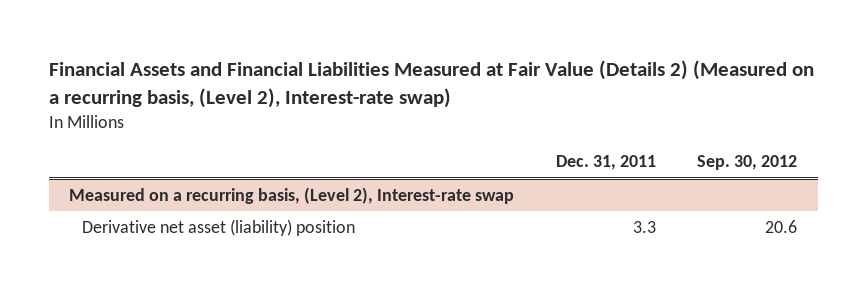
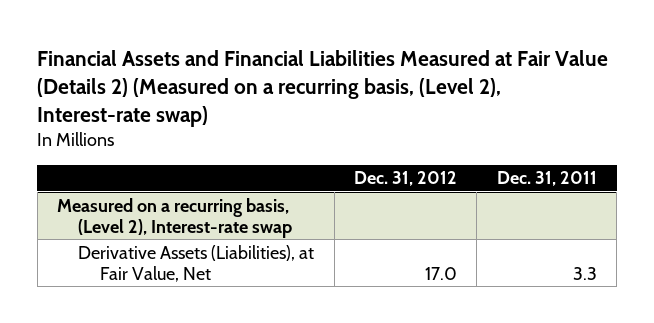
- | Dec. 31, 2011 | Sep. 30, 2012
+ | Dec. 31, 2012 | Dec. 31, 2011
@ Measured on a recurring basis, (Level 2), Interest-rate swap
- Derivative net asset (liability) position | 3.3 | 20.6
+ Derivative Assets (Liabilities), at Fair Value, Net | 17.0 | 3.3

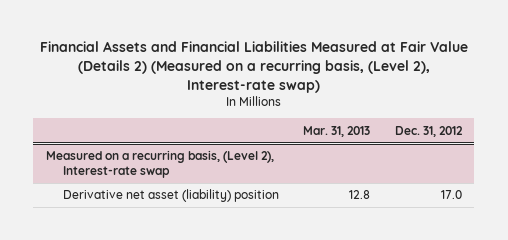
- | Dec. 31, 2012 | Dec. 31, 2011
+ | Mar. 31, 2013 | Dec. 31, 2012
@ Measured on a recurring basis, (Level 2), Interest-rate swap
- Derivative Assets (Liabilities), at Fair Value, Net | 17.0 | 3.3
+ Derivative net asset (liability) position | 12.8 | 17.0

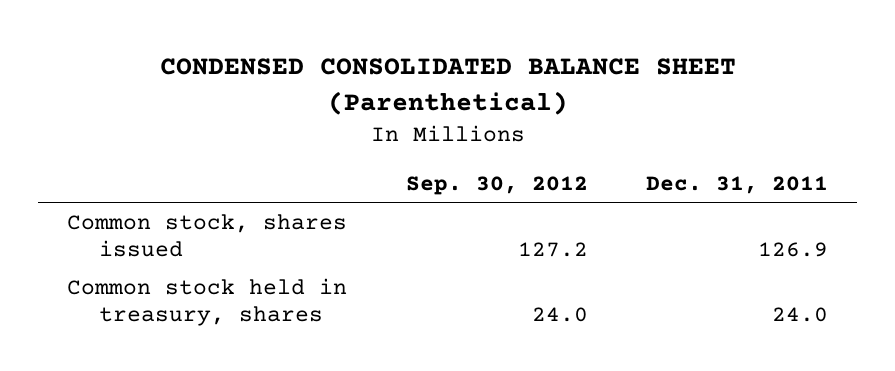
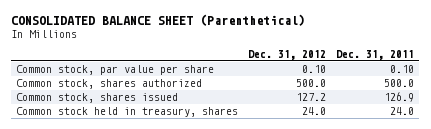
- CONDENSED CONSOLIDATED BALANCE SHEET (Parenthetical)
+ CONSOLIDATED BALANCE SHEET (Parenthetical)
- | Sep. 30, 2012 | Dec. 31, 2011
+ | Dec. 31, 2012 | Dec. 31, 2011
+ Common stock, par value per share | 0.10 | 0.10
+ Common stock, shares authorized | 500.0 | 500.0

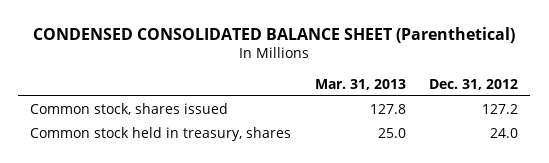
- CONSOLIDATED BALANCE SHEET (Parenthetical)
+ CONDENSED CONSOLIDATED BALANCE SHEET (Parenthetical)
- | Dec. 31, 2012 | Dec. 31, 2011
+ | Mar. 31, 2013 | Dec. 31, 2012
- Common stock, par value per share | 0.10 | 0.10
- Common stock, shares authorized | 500.0 | 500.0

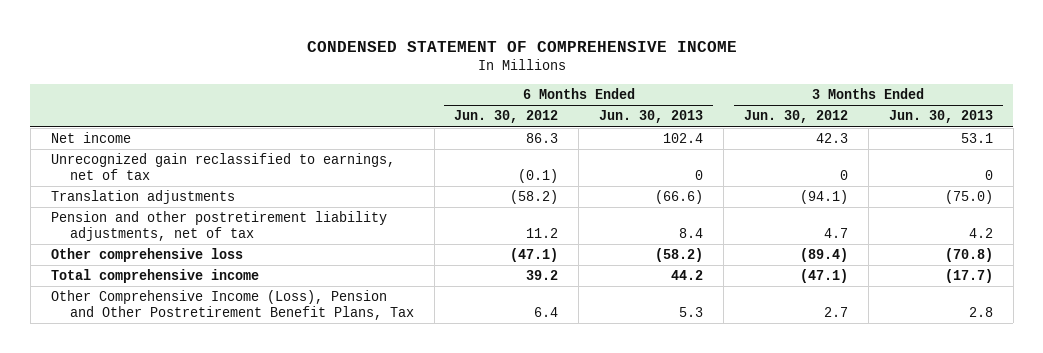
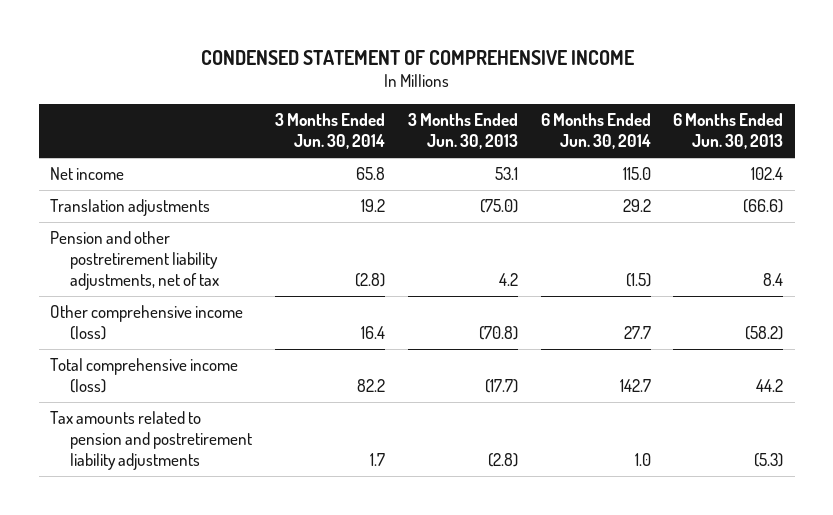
- | 6 Months Ended Jun. 30, 2012 | 6 Months Ended Jun. 30, 2013 | 3 Months Ended Jun. 30, 2012 | 3 Months Ended Jun. 30, 2013
+ | 3 Months Ended Jun. 30, 2014 | 3 Months Ended Jun. 30, 2013 | 6 Months Ended Jun. 30, 2014 | 6 Months Ended Jun. 30, 2013
- Unrecognized gain reclassified to earnings, net of tax | (0.1) | 0 | 0 | 0
- Other comprehensive loss | (47.1) | (58.2) | (89.4) | (70.8)
- Total comprehensive income | 39.2 | 44.2 | (47.1) | (17.7)
- Other Comprehensive Income (Loss), Pension and Other Postretirement Benefit Plans, Tax | 6.4 | 5.3 | 2.7 | 2.8
+ Other comprehensive income (loss) | 16.4 | (70.8) | 27.7 | (58.2)
+ Total comprehensive income (loss) | 82.2 | (17.7) | 142.7 | 44.2
+ Tax amounts related to pension and postretirement liability adjustments | 1.7 | (2.8) | 1.0 | (5.3)

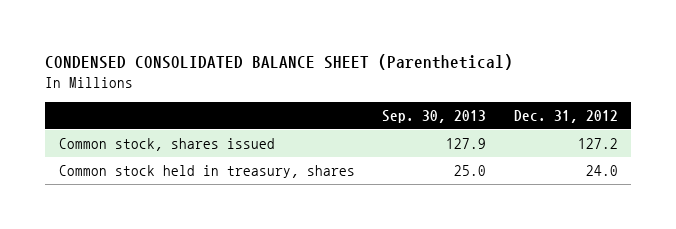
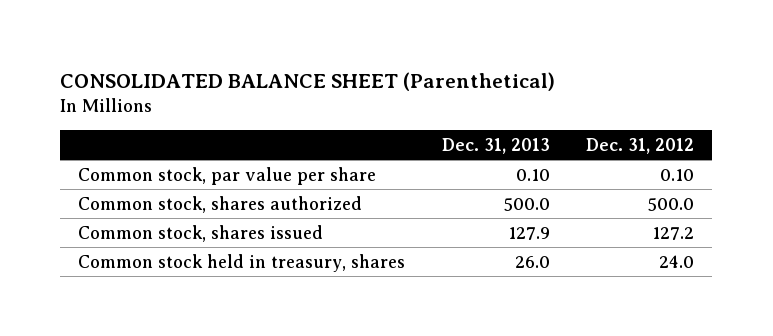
- CONDENSED CONSOLIDATED BALANCE SHEET (Parenthetical)
+ CONSOLIDATED BALANCE SHEET (Parenthetical)
- | Sep. 30, 2013 | Dec. 31, 2012
+ | Dec. 31, 2013 | Dec. 31, 2012
+ Common stock, par value per share | 0.10 | 0.10
+ Common stock, shares authorized | 500.0 | 500.0

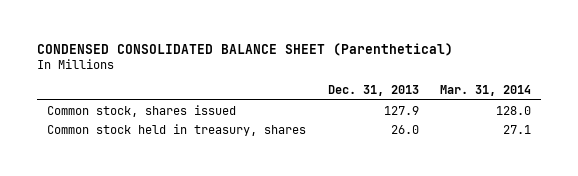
- CONSOLIDATED BALANCE SHEET (Parenthetical)
+ CONDENSED CONSOLIDATED BALANCE SHEET (Parenthetical)
- | Dec. 31, 2013 | Dec. 31, 2012
+ | Dec. 31, 2013 | Mar. 31, 2014
- Common stock, par value per share | 0.10 | 0.10
- Common stock, shares authorized | 500.0 | 500.0

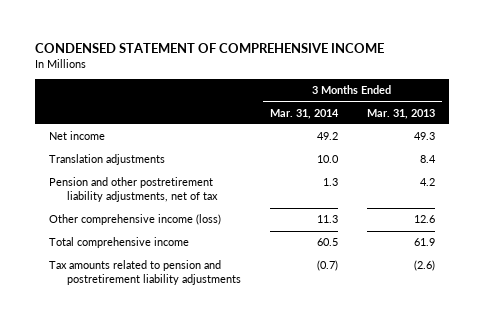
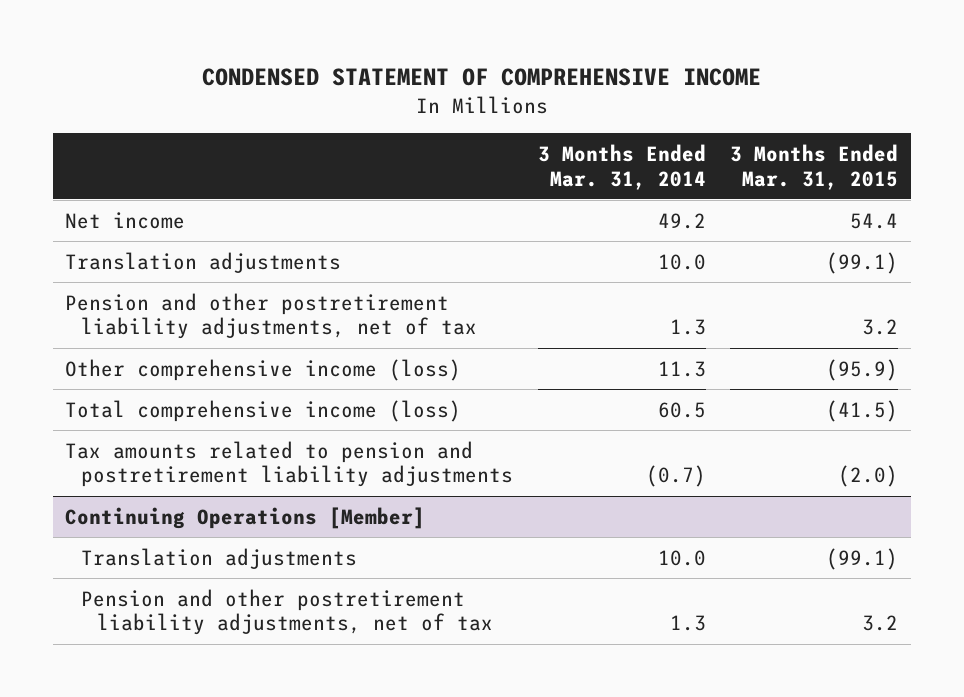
- | 3 Months Ended Mar. 31, 2014 | 3 Months Ended Mar. 31, 2013
+ | 3 Months Ended Mar. 31, 2014 | 3 Months Ended Mar. 31, 2015
- Total comprehensive income | 60.5 | 61.9
+ Total comprehensive income (loss) | 60.5 | (41.5)
+ Continuing Operations [Member]
+ Translation adjustments | 10.0 | (99.1)
+ Pension and other postretirement liability adjustments, net of tax | 1.3 | 3.2

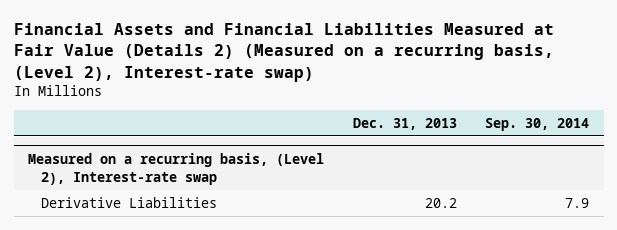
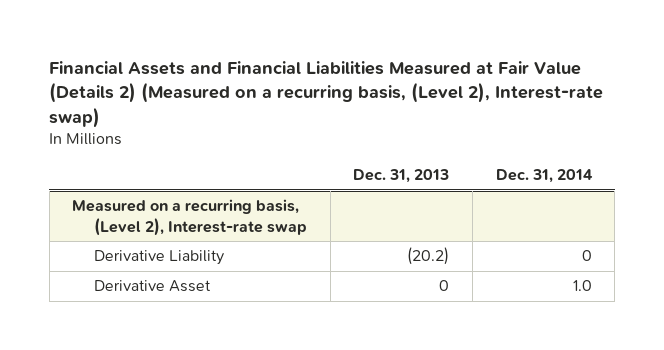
- | Dec. 31, 2013 | Sep. 30, 2014
+ | Dec. 31, 2013 | Dec. 31, 2014
@ Measured on a recurring basis, (Level 2), Interest-rate swap
- Derivative Liabilities | 20.2 | 7.9
+ Derivative Liability | (20.2) | 0
+ Derivative Asset | 0 | 1.0

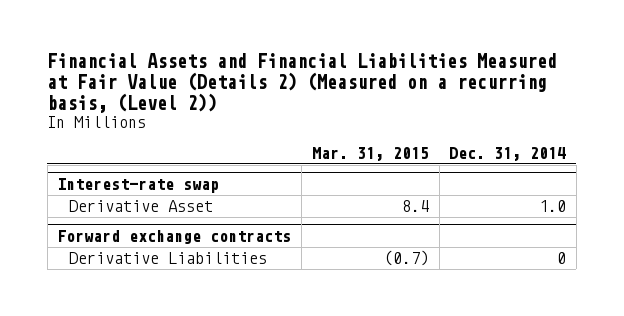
- Financial Assets and Financial Liabilities Measured at Fair Value (Details 2) (Measured on a recurring basis, (Level 2), Interest-rate swap)
+ Financial Assets and Financial Liabilities Measured at Fair Value (Details 2) (Measured on a recurring basis, (Level 2))
- | Dec. 31, 2013 | Dec. 31, 2014
+ | Mar. 31, 2015 | Dec. 31, 2014
- Measured on a recurring basis, (Level 2), Interest-rate swap
- Derivative Liability | (20.2) | 0
+ Interest-rate swap
+ Forward exchange contracts
+ Derivative Liabilities | (0.7) | 0

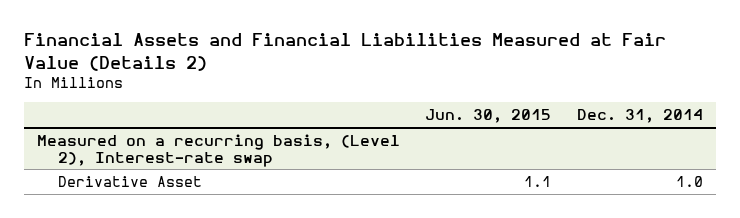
- Financial Assets and Financial Liabilities Measured at Fair Value (Details 2) (Measured on a recurring basis, (Level 2))
+ Financial Assets and Financial Liabilities Measured at Fair Value (Details 2)
- | Mar. 31, 2015 | Dec. 31, 2014
+ | Jun. 30, 2015 | Dec. 31, 2014
- Interest-rate swap
+ Measured on a recurring basis, (Level 2), Interest-rate swap
- Forward exchange contracts
- Derivative Liabilities | (0.7) | 0

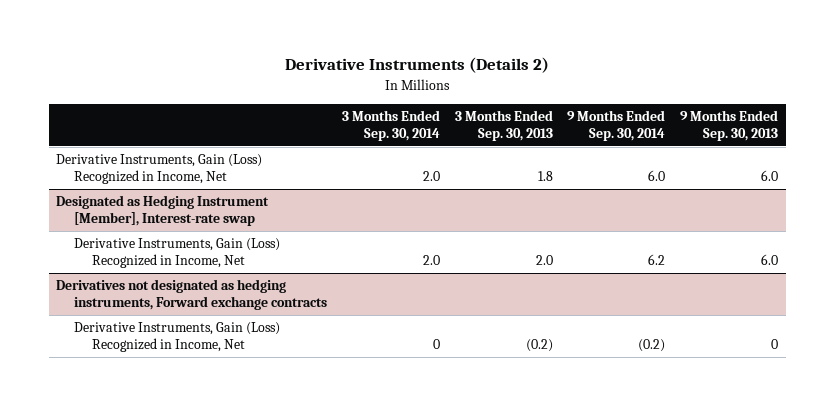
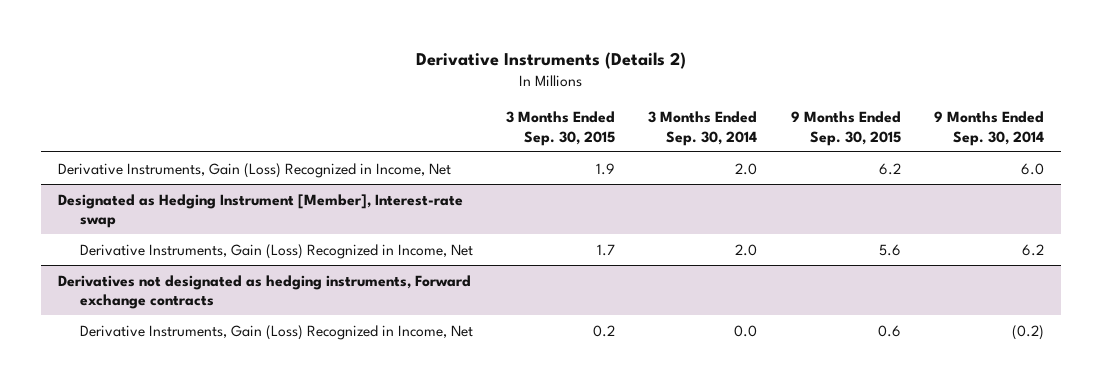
- | 3 Months Ended Sep. 30, 2014 | 3 Months Ended Sep. 30, 2013 | 9 Months Ended Sep. 30, 2014 | 9 Months Ended Sep. 30, 2013
+ | 3 Months Ended Sep. 30, 2015 | 3 Months Ended Sep. 30, 2014 | 9 Months Ended Sep. 30, 2015 | 9 Months Ended Sep. 30, 2014
@ Derivatives not designated as hedging instruments, Forward exchange contracts
- Derivative Instruments, Gain (Loss) Recognized in Income, Net | 0 | (0.2) | (0.2) | 0
+ Derivative Instruments, Gain (Loss) Recognized in Income, Net | 0.2 | 0.0 | 0.6 | (0.2)

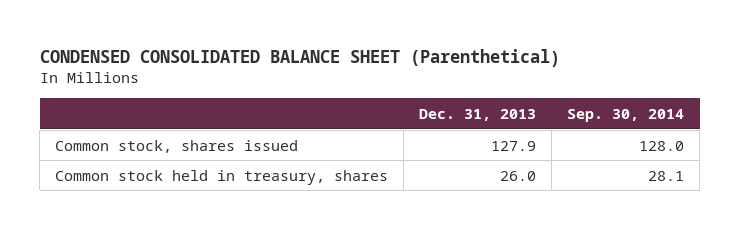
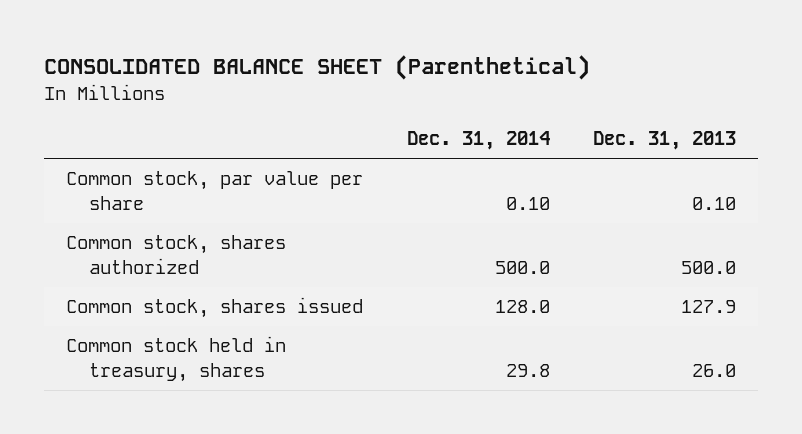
- CONDENSED CONSOLIDATED BALANCE SHEET (Parenthetical)
+ CONSOLIDATED BALANCE SHEET (Parenthetical)
- | Dec. 31, 2013 | Sep. 30, 2014
+ | Dec. 31, 2014 | Dec. 31, 2013
+ Common stock, par value per share | 0.10 | 0.10
+ Common stock, shares authorized | 500.0 | 500.0

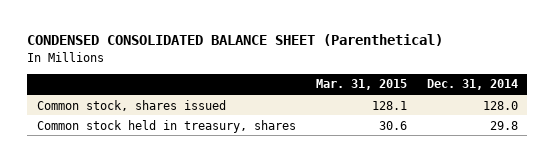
- CONSOLIDATED BALANCE SHEET (Parenthetical)
+ CONDENSED CONSOLIDATED BALANCE SHEET (Parenthetical)
- | Dec. 31, 2014 | Dec. 31, 2013
+ | Mar. 31, 2015 | Dec. 31, 2014
- Common stock, par value per share | 0.10 | 0.10
- Common stock, shares authorized | 500.0 | 500.0

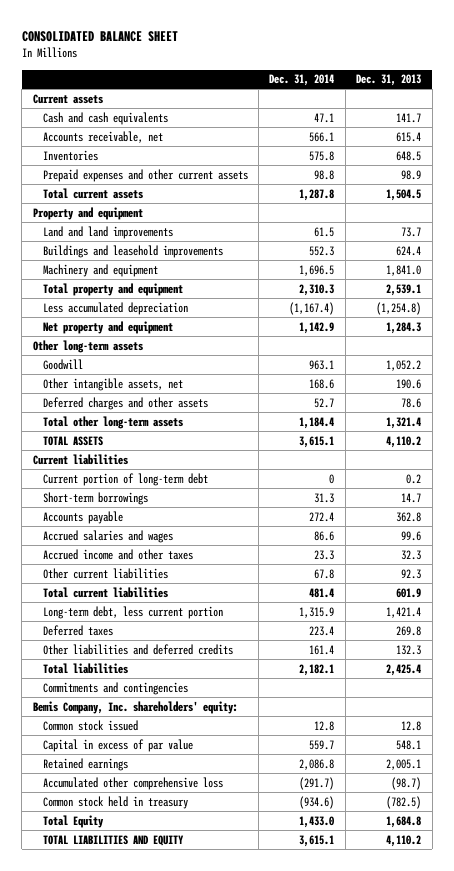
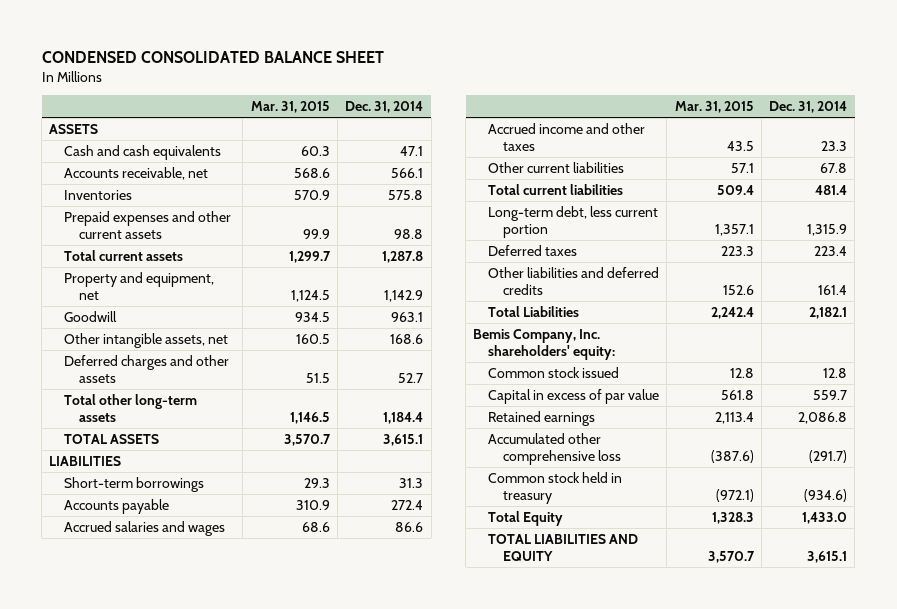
- CONSOLIDATED BALANCE SHEET
+ CONDENSED CONSOLIDATED BALANCE SHEET
- | Dec. 31, 2014 | Dec. 31, 2013
+ | Mar. 31, 2015 | Dec. 31, 2014
- Current assets
+ ASSETS
- Property and equipment
- Land and land improvements | 61.5 | 73.7
- Buildings and leasehold improvements | 552.3 | 624.4
- Machinery and equipment | 1,696.5 | 1,841.0
- Total property and equipment | 2,310.3 | 2,539.1
- Less accumulated depreciation | (1,167.4) | (1,254.8)
- Net property and equipment | 1,142.9 | 1,284.3
- Other long-term assets
+ Property and equipment, net | 1,124.5 | 1,142.9
- Current liabilities
- Current portion of long-term debt | 0 | 0.2
+ LIABILITIES
- Total liabilities | 2,182.1 | 2,425.4
- Commitments and contingencies
+ Total Liabilities | 2,242.4 | 2,182.1

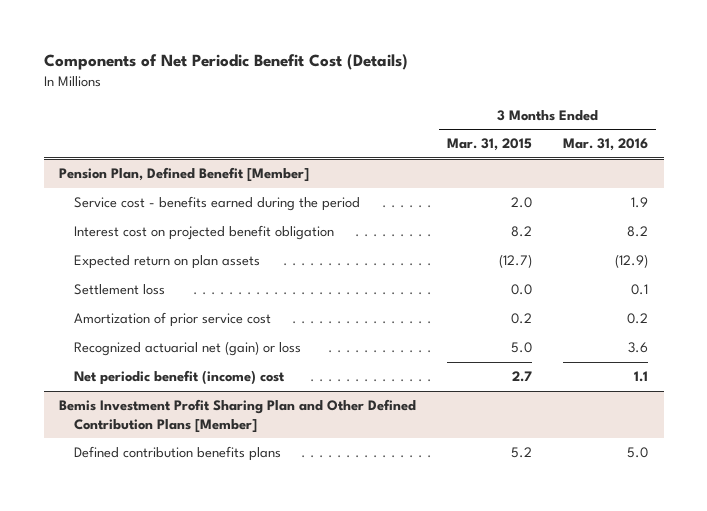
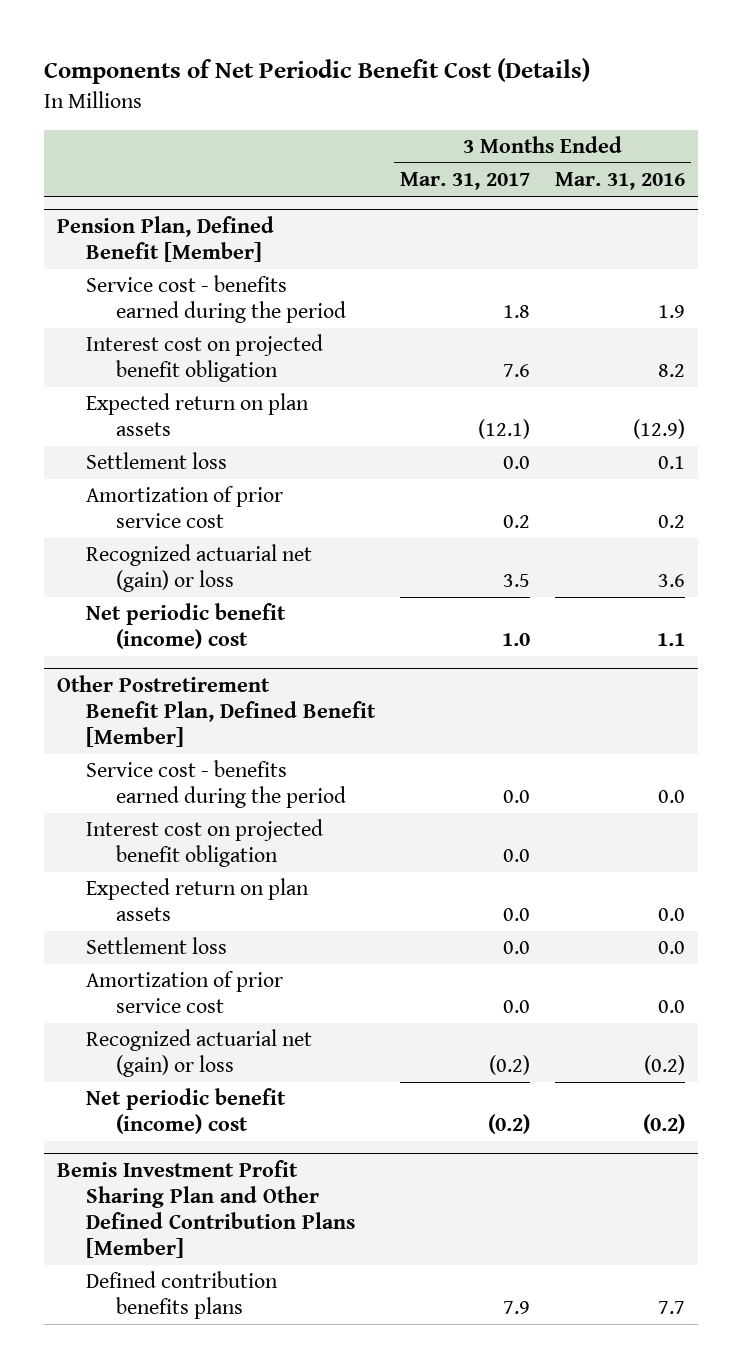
- | 3 Months Ended Mar. 31, 2015 | 3 Months Ended Mar. 31, 2016
+ | 3 Months Ended Mar. 31, 2017 | 3 Months Ended Mar. 31, 2016
+ Other Postretirement Benefit Plan, Defined Benefit [Member]
+ Service cost - benefits earned during the period | 0.0 | 0.0
+ Interest cost on projected benefit obligation | 0.0 |
+ Expected return on plan assets | 0.0 | 0.0
+ Settlement loss | 0.0 | 0.0
+ Amortization of prior service cost | 0.0 | 0.0
+ Recognized actuarial net (gain) or loss | (0.2) | (0.2)
+ Net periodic benefit (income) cost | (0.2) | (0.2)
@ Bemis Investment Profit Sharing Plan and Other Defined Contribution Plans [Member]
- Defined contribution benefits plans | 5.2 | 5.0
+ Defined contribution benefits plans | 7.9 | 7.7

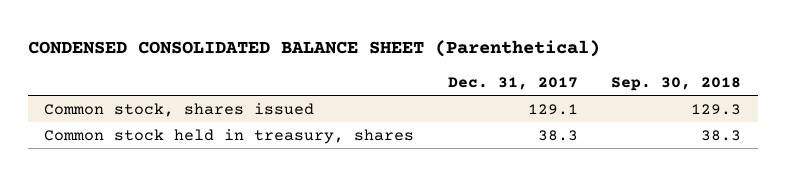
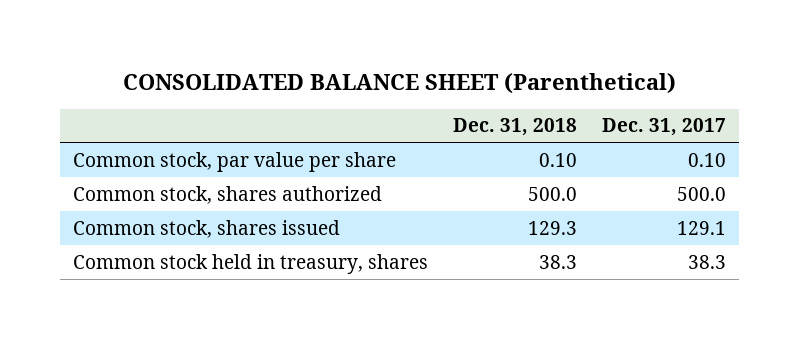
- CONDENSED CONSOLIDATED BALANCE SHEET (Parenthetical)
+ CONSOLIDATED BALANCE SHEET (Parenthetical)
- | Dec. 31, 2017 | Sep. 30, 2018
+ | Dec. 31, 2018 | Dec. 31, 2017
+ Common stock, par value per share | 0.10 | 0.10
+ Common stock, shares authorized | 500.0 | 500.0

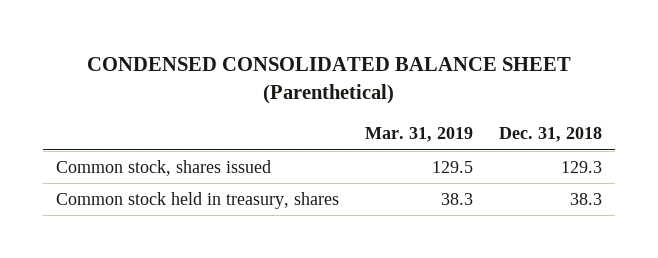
- CONSOLIDATED BALANCE SHEET (Parenthetical)
+ CONDENSED CONSOLIDATED BALANCE SHEET (Parenthetical)
- | Dec. 31, 2018 | Dec. 31, 2017
+ | Mar. 31, 2019 | Dec. 31, 2018
- Common stock, par value per share | 0.10 | 0.10
- Common stock, shares authorized | 500.0 | 500.0

